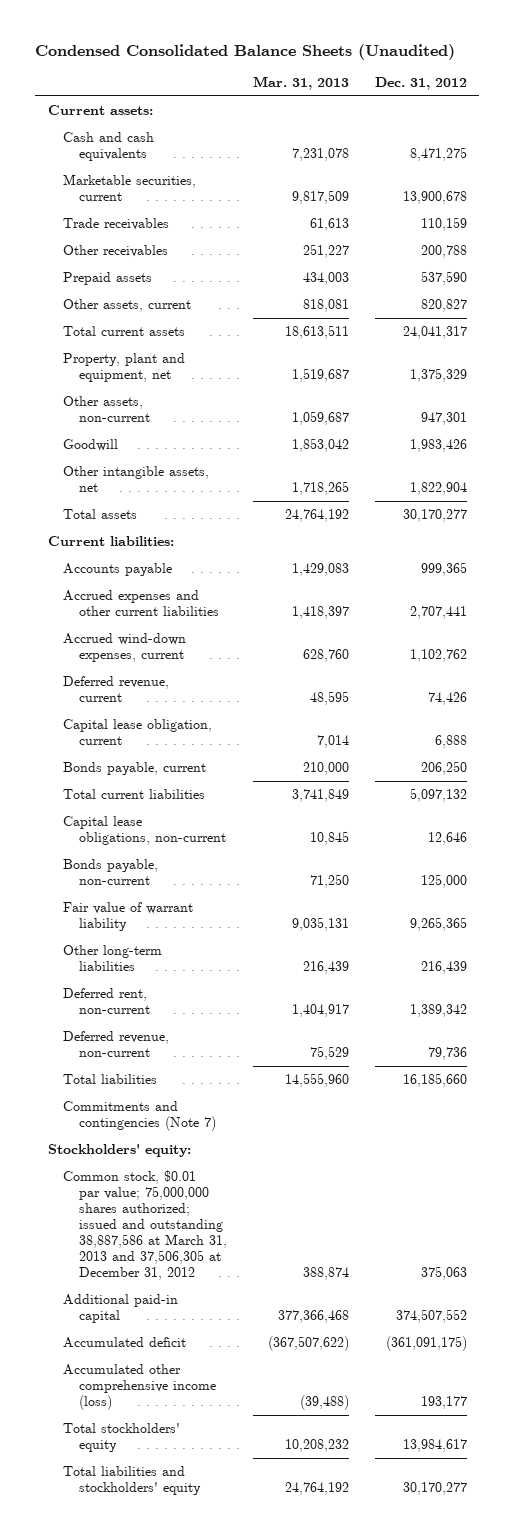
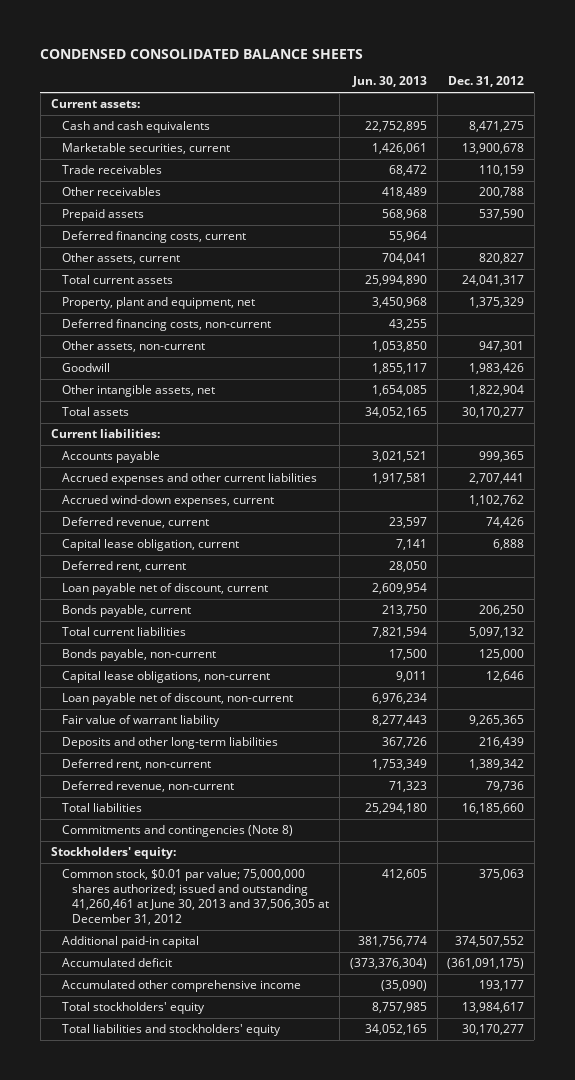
- Condensed Consolidated Balance Sheets (Unaudited)
+ CONDENSED CONSOLIDATED BALANCE SHEETS
- | Mar. 31, 2013 | Dec. 31, 2012
+ | Jun. 30, 2013 | Dec. 31, 2012
+ Deferred financing costs, current | 55,964 |
+ Deferred financing costs, non-current | 43,255 |
+ Deferred rent, current | 28,050 |
+ Loan payable net of discount, current | 2,609,954 |
moved down: Capital lease obligations, non-current | 9,011 | 12,646
+ Loan payable net of discount, non-current | 6,976,234 |
- Other long-term liabilities | 216,439 | 216,439
+ Deposits and other long-term liabilities | 367,726 | 216,439
- Commitments and contingencies (Note 7)
+ Commitments and contingencies (Note 8)
- Common stock, $0.01 par value; 75,000,000 shares authorized; issued and outstanding 38,887,586 at March 31, 2013 and 37,506,305 at December 31, 2012 | 388,874 | 375,063
+ Common stock, $0.01 par value; 75,000,000 shares authorized; issued and outstanding 41,260,461 at June 30, 2013 and 37,506,305 at December 31, 2012 | 412,605 | 375,063
- Accumulated other comprehensive income (loss) | (39,488) | 193,177
+ Accumulated other comprehensive income | (35,090) | 193,177

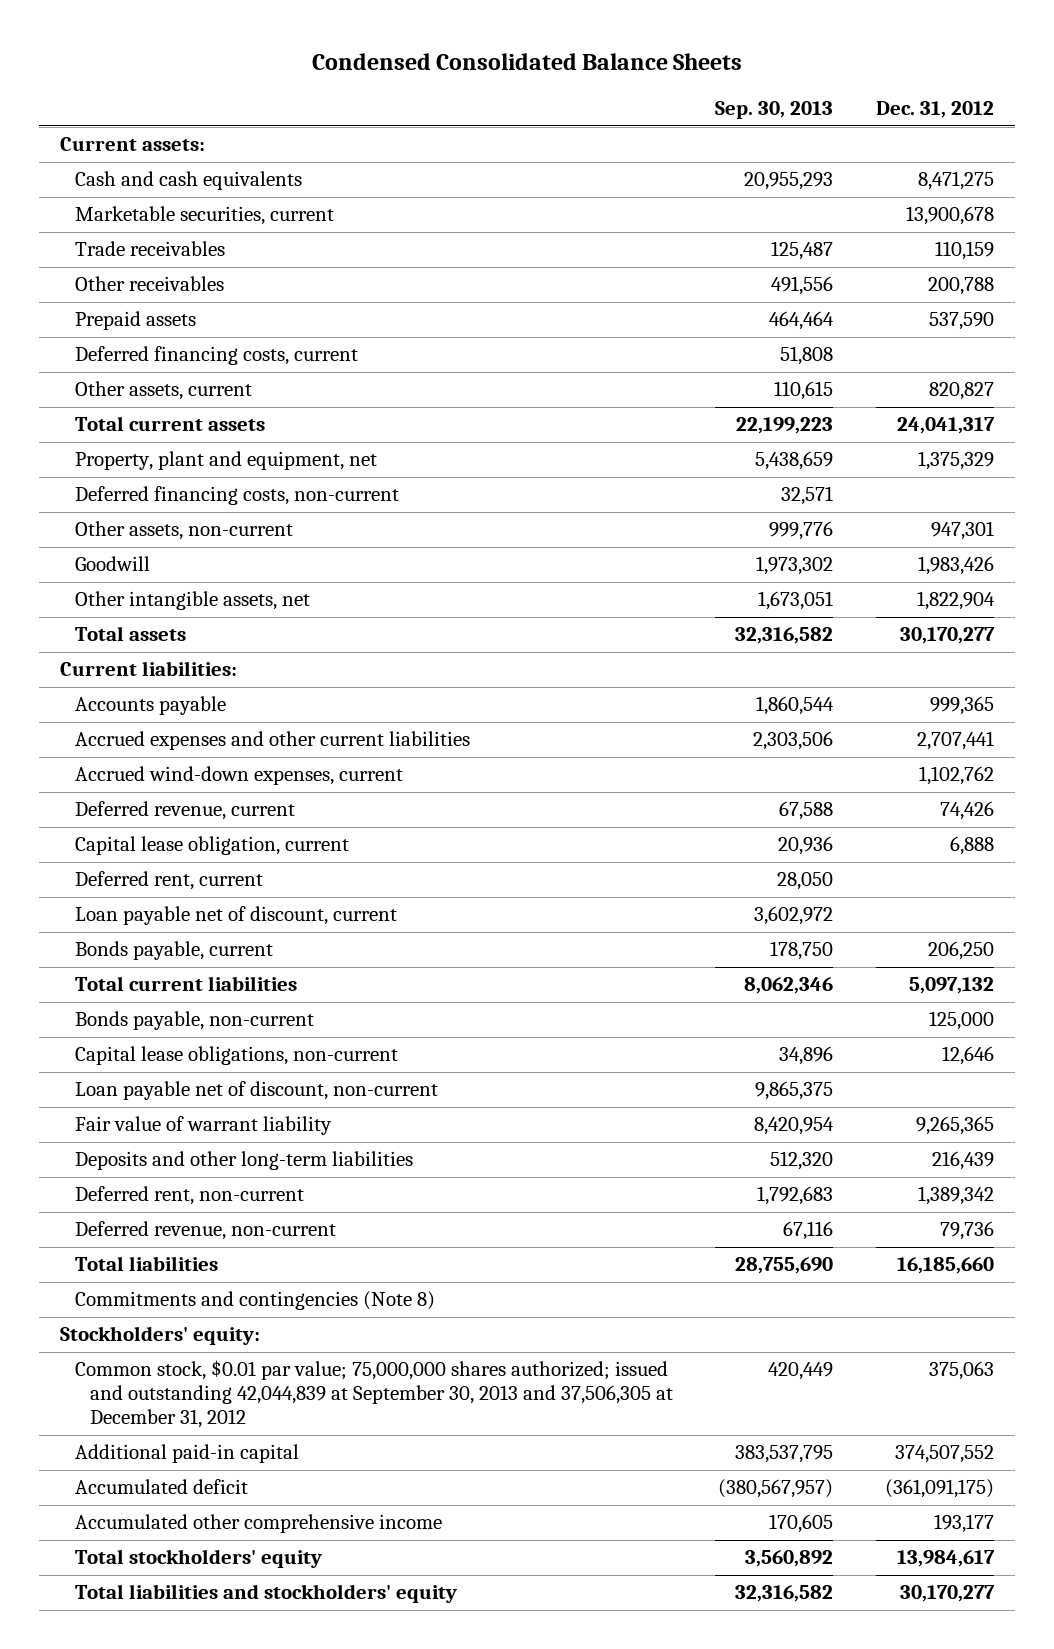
- CONDENSED CONSOLIDATED BALANCE SHEETS
+ Condensed Consolidated Balance Sheets
- | Jun. 30, 2013 | Dec. 31, 2012
+ | Sep. 30, 2013 | Dec. 31, 2012
- Common stock, $0.01 par value; 75,000,000 shares authorized; issued and outstanding 41,260,461 at June 30, 2013 and 37,506,305 at December 31, 2012 | 412,605 | 375,063
+ Common stock, $0.01 par value; 75,000,000 shares authorized; issued and outstanding 42,044,839 at September 30, 2013 and 37,506,305 at December 31, 2012 | 420,449 | 375,063

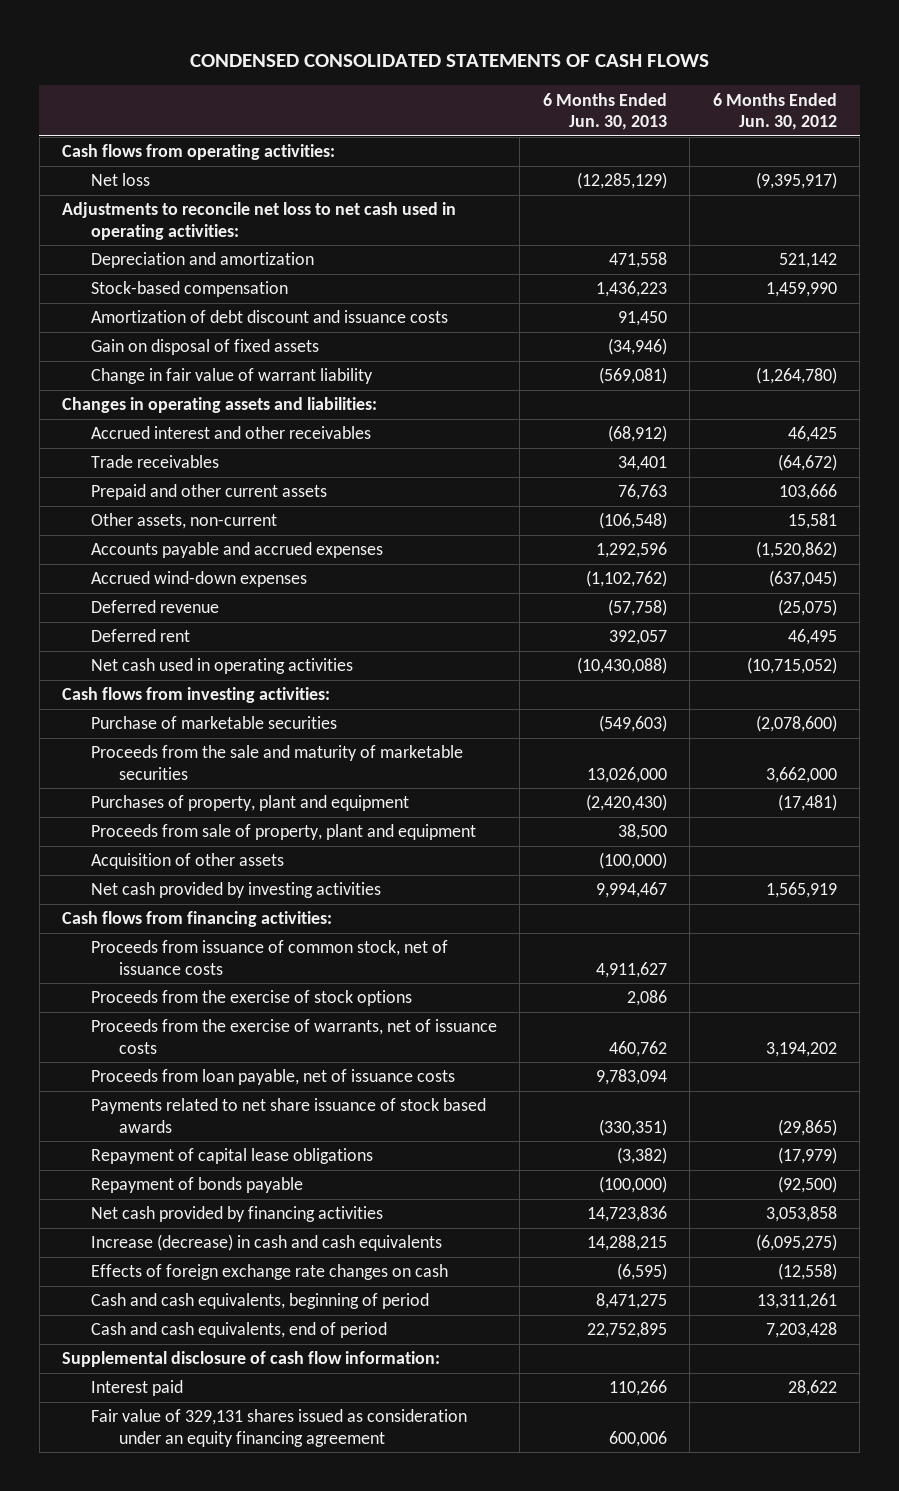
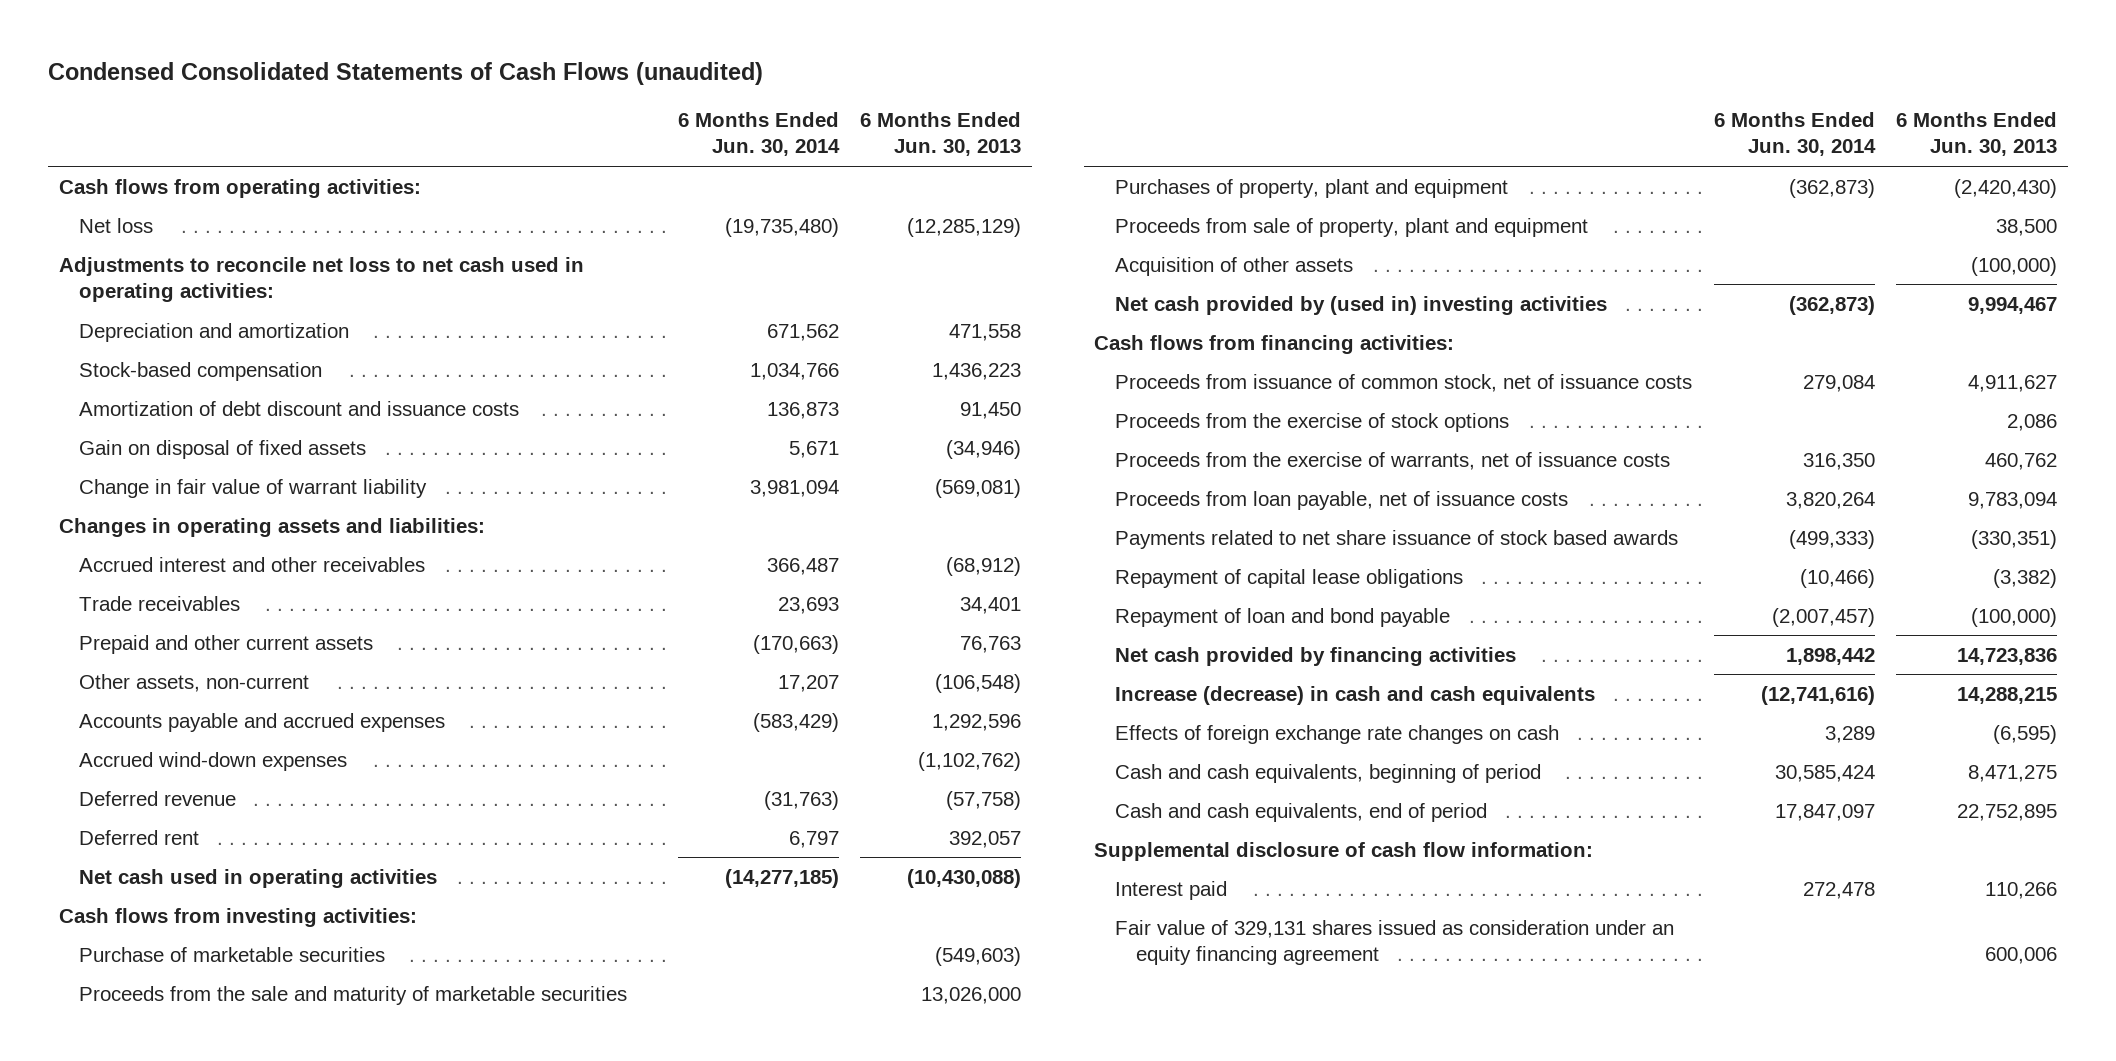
- CONDENSED CONSOLIDATED STATEMENTS OF CASH FLOWS
+ Condensed Consolidated Statements of Cash Flows (unaudited)
- | 6 Months Ended Jun. 30, 2013 | 6 Months Ended Jun. 30, 2012
+ | 6 Months Ended Jun. 30, 2014 | 6 Months Ended Jun. 30, 2013
- Net cash provided by investing activities | 9,994,467 | 1,565,919
+ Net cash provided by (used in) investing activities | (362,873) | 9,994,467
- Repayment of bonds payable | (100,000) | (92,500)
+ Repayment of loan and bond payable | (2,007,457) | (100,000)

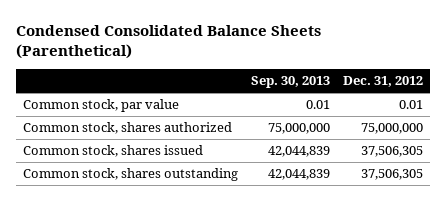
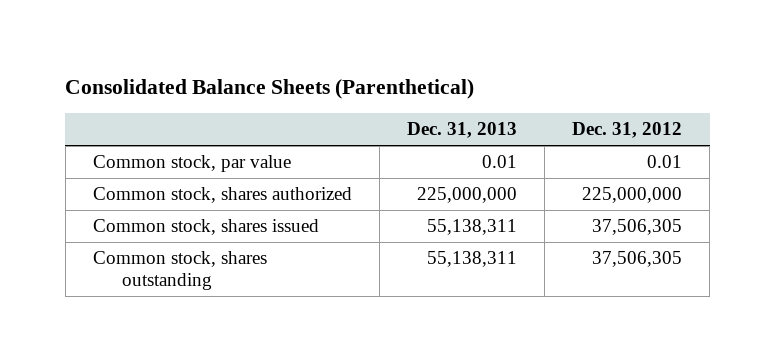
- Condensed Consolidated Balance Sheets (Parenthetical)
+ Consolidated Balance Sheets (Parenthetical)
- | Sep. 30, 2013 | Dec. 31, 2012
+ | Dec. 31, 2013 | Dec. 31, 2012
- Common stock, shares authorized | 75,000,000 | 75,000,000
+ Common stock, shares authorized | 225,000,000 | 225,000,000

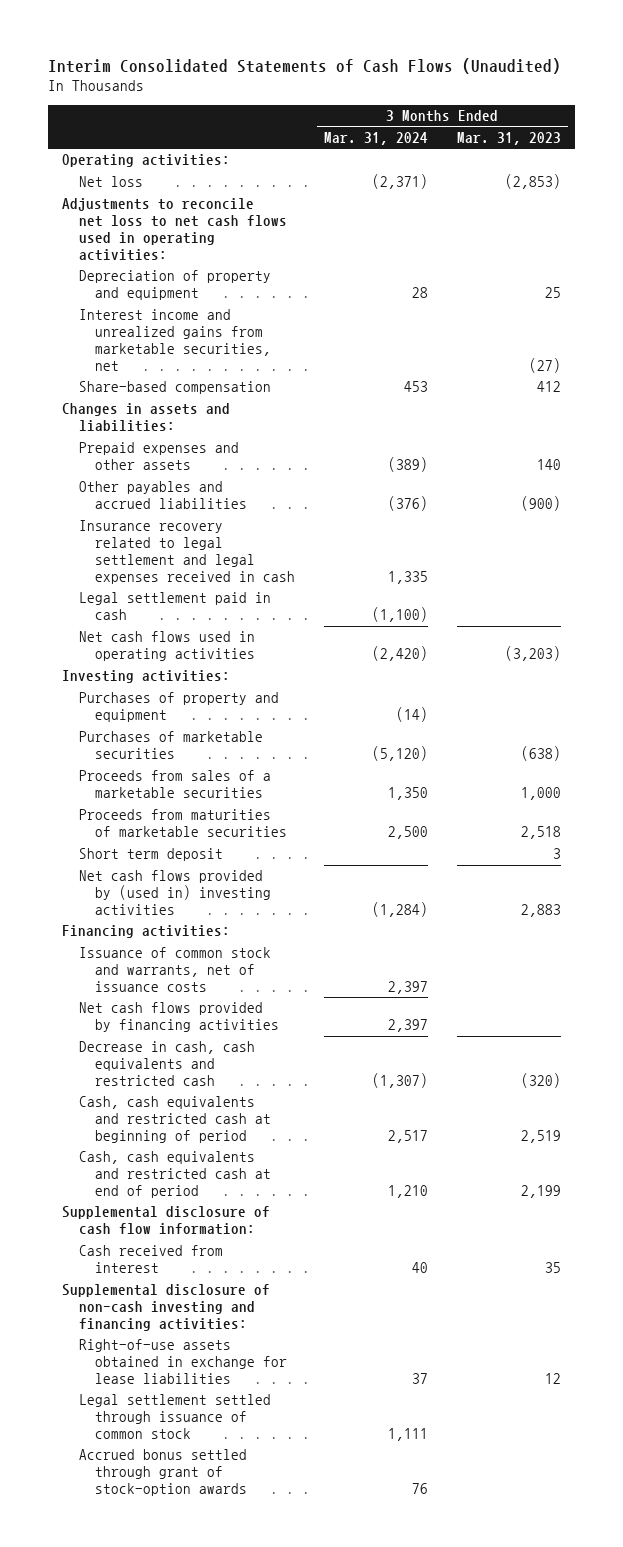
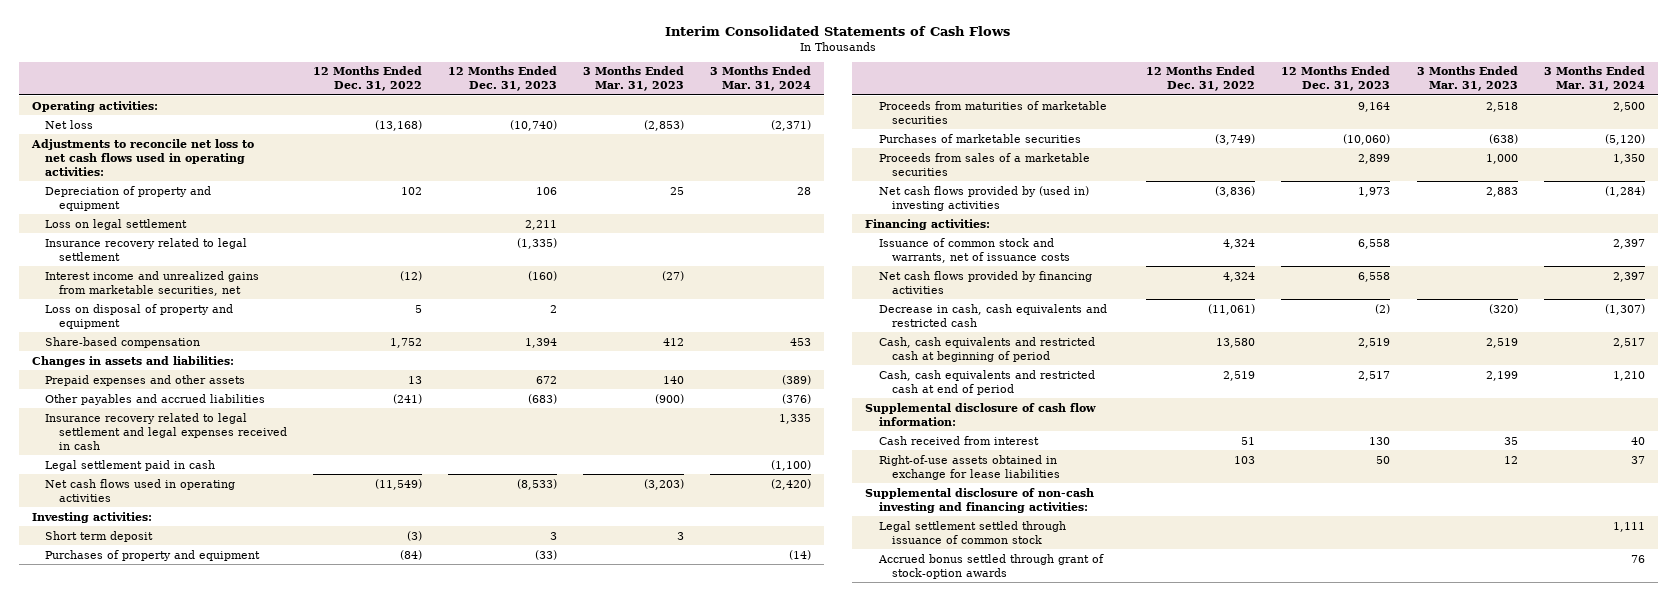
- Interim Consolidated Statements of Cash Flows (Unaudited)
+ Interim Consolidated Statements of Cash Flows
- | 3 Months Ended Mar. 31, 2024 | 3 Months Ended Mar. 31, 2023
+ | 12 Months Ended Dec. 31, 2022 | 12 Months Ended Dec. 31, 2023 | 3 Months Ended Mar. 31, 2023 | 3 Months Ended Mar. 31, 2024
+ Loss on legal settlement | | 2,211 | |
+ Insurance recovery related to legal settlement | | (1,335) | |
+ Loss on disposal of property and equipment | 5 | 2 | |
moved up: Short term deposit | (3) | 3 | 3 |
moved up: Proceeds from maturities of marketable securities | | 9,164 | 2,518 | 2,500
moved down: Supplemental disclosure of non-cash investing and financing activities:

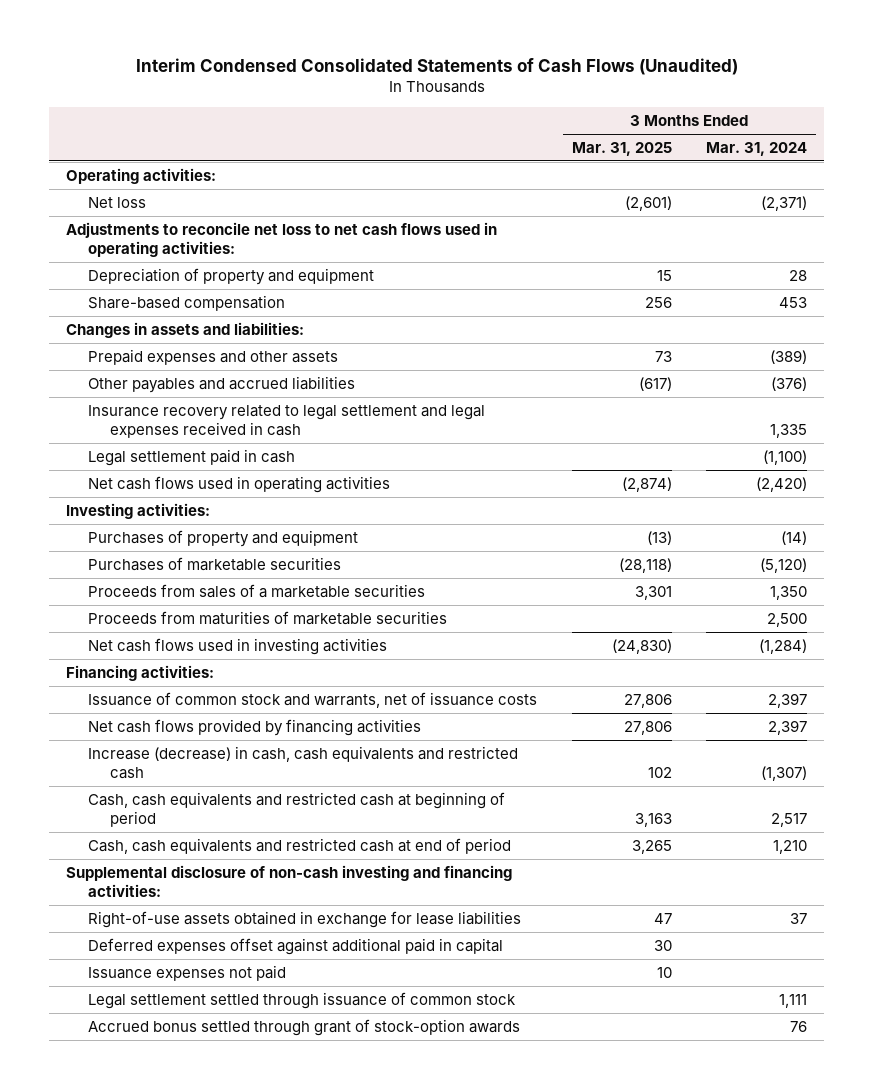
- Interim Consolidated Statements of Cash Flows
+ Interim Condensed Consolidated Statements of Cash Flows (Unaudited)
- | 12 Months Ended Dec. 31, 2022 | 12 Months Ended Dec. 31, 2023 | 3 Months Ended Mar. 31, 2023 | 3 Months Ended Mar. 31, 2024
+ | 3 Months Ended Mar. 31, 2025 | 3 Months Ended Mar. 31, 2024
- Loss on legal settlement | | 2,211 | |
- Insurance recovery related to legal settlement | | (1,335) | |
- Interest income and unrealized gains from marketable securities, net | (12) | (160) | (27) |
- Loss on disposal of property and equipment | 5 | 2 | |
- Short term deposit | (3) | 3 | 3 |
- Net cash flows provided by (used in) investing activities | (3,836) | 1,973 | 2,883 | (1,284)
moved down: Proceeds from maturities of marketable securities | | 2,500
+ Net cash flows used in investing activities | (24,830) | (1,284)
- Decrease in cash, cash equivalents and restricted cash | (11,061) | (2) | (320) | (1,307)
+ Increase (decrease) in cash, cash equivalents and restricted cash | 102 | (1,307)
- Supplemental disclosure of cash flow information:
- Cash received from interest | 51 | 130 | 35 | 40
moved down: Right-of-use assets obtained in exchange for lease liabilities | 47 | 37
+ Deferred expenses offset against additional paid in capital | 30 |
+ Issuance expenses not paid | 10 |

